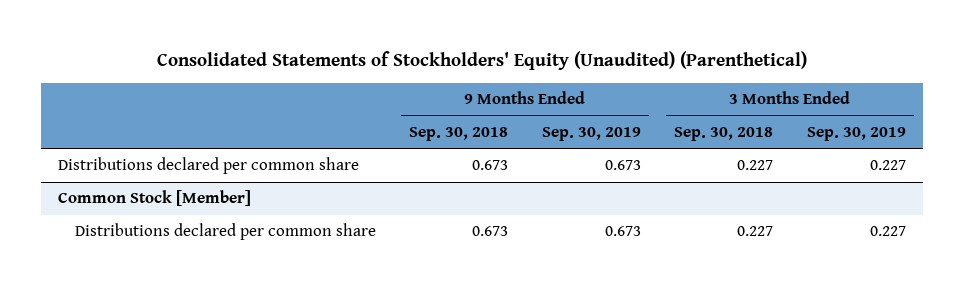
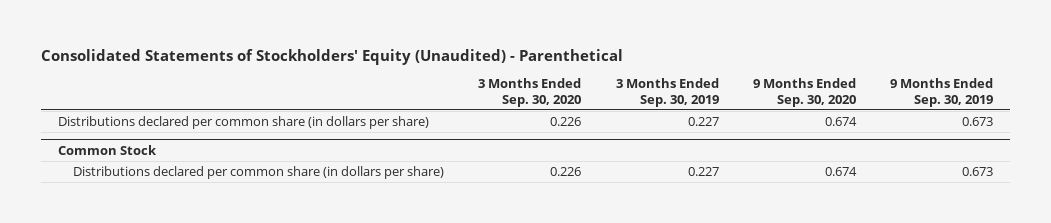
- Consolidated Statements of Stockholders' Equity (Unaudited) (Parenthetical)
+ Consolidated Statements of Stockholders' Equity (Unaudited) - Parenthetical
- | 9 Months Ended Sep. 30, 2018 | 9 Months Ended Sep. 30, 2019 | 3 Months Ended Sep. 30, 2018 | 3 Months Ended Sep. 30, 2019
+ | 3 Months Ended Sep. 30, 2020 | 3 Months Ended Sep. 30, 2019 | 9 Months Ended Sep. 30, 2020 | 9 Months Ended Sep. 30, 2019
- Distributions declared per common share | 0.673 | 0.673 | 0.227 | 0.227
- Common Stock [Member]
- Distributions declared per common share | 0.673 | 0.673 | 0.227 | 0.227
+ Distributions declared per common share (in dollars per share) | 0.226 | 0.227 | 0.674 | 0.673
+ Common Stock
+ Distributions declared per common share (in dollars per share) | 0.226 | 0.227 | 0.674 | 0.673

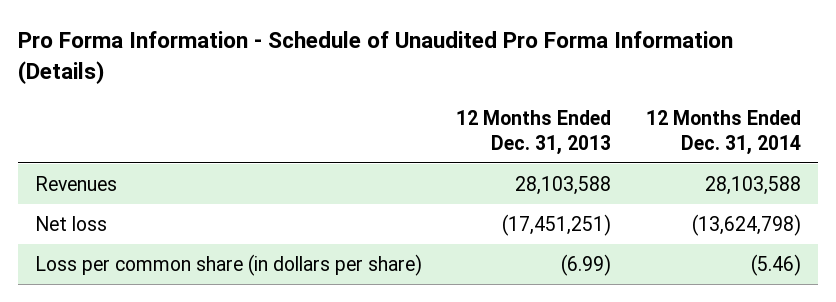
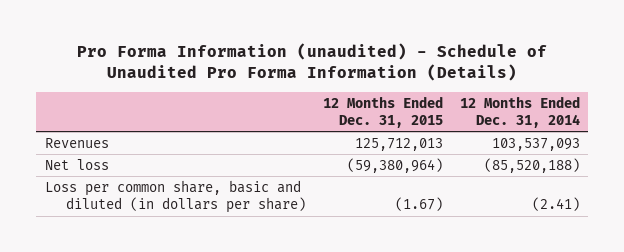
- Pro Forma Information - Schedule of Unaudited Pro Forma Information (Details)
+ Pro Forma Information (unaudited) - Schedule of Unaudited Pro Forma Information (Details)
- | 12 Months Ended Dec. 31, 2013 | 12 Months Ended Dec. 31, 2014
+ | 12 Months Ended Dec. 31, 2015 | 12 Months Ended Dec. 31, 2014
- Revenues | 28,103,588 | 28,103,588
- Net loss | (17,451,251) | (13,624,798)
- Loss per common share (in dollars per share) | (6.99) | (5.46)
+ Revenues | 125,712,013 | 103,537,093
+ Net loss | (59,380,964) | (85,520,188)
+ Loss per common share, basic and diluted (in dollars per share) | (1.67) | (2.41)

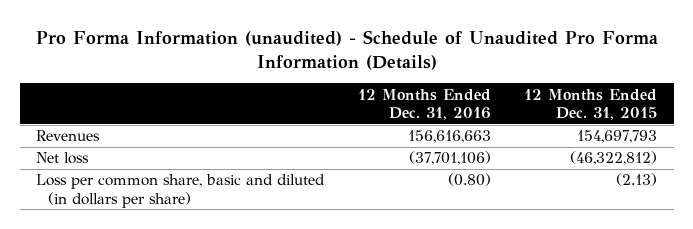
- | 12 Months Ended Dec. 31, 2015 | 12 Months Ended Dec. 31, 2014
+ | 12 Months Ended Dec. 31, 2016 | 12 Months Ended Dec. 31, 2015
- Revenues | 125,712,013 | 103,537,093
- Net loss | (59,380,964) | (85,520,188)
- Loss per common share, basic and diluted (in dollars per share) | (1.67) | (2.41)
+ Revenues | 156,616,663 | 154,697,793
+ Net loss | (37,701,106) | (46,322,812)
+ Loss per common share, basic and diluted (in dollars per share) | (0.80) | (2.13)

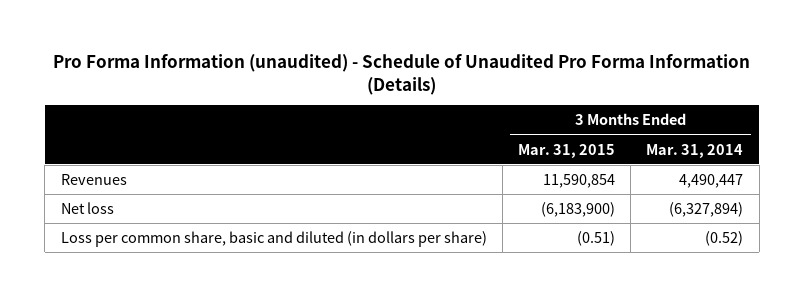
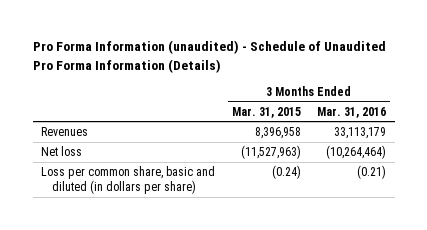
- | 3 Months Ended Mar. 31, 2015 | 3 Months Ended Mar. 31, 2014
+ | 3 Months Ended Mar. 31, 2015 | 3 Months Ended Mar. 31, 2016
- Revenues | 11,590,854 | 4,490,447
- Net loss | (6,183,900) | (6,327,894)
- Loss per common share, basic and diluted (in dollars per share) | (0.51) | (0.52)
+ Revenues | 8,396,958 | 33,113,179
+ Net loss | (11,527,963) | (10,264,464)
+ Loss per common share, basic and diluted (in dollars per share) | (0.24) | (0.21)

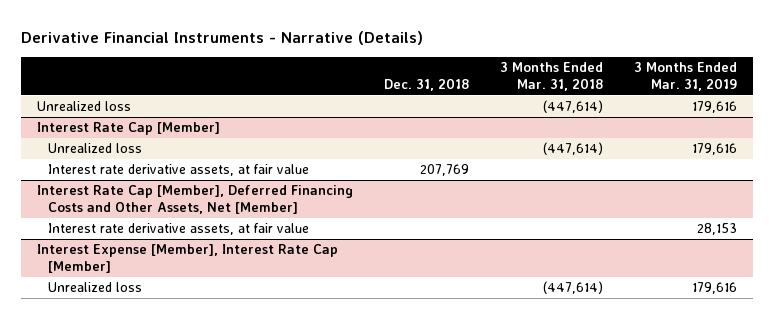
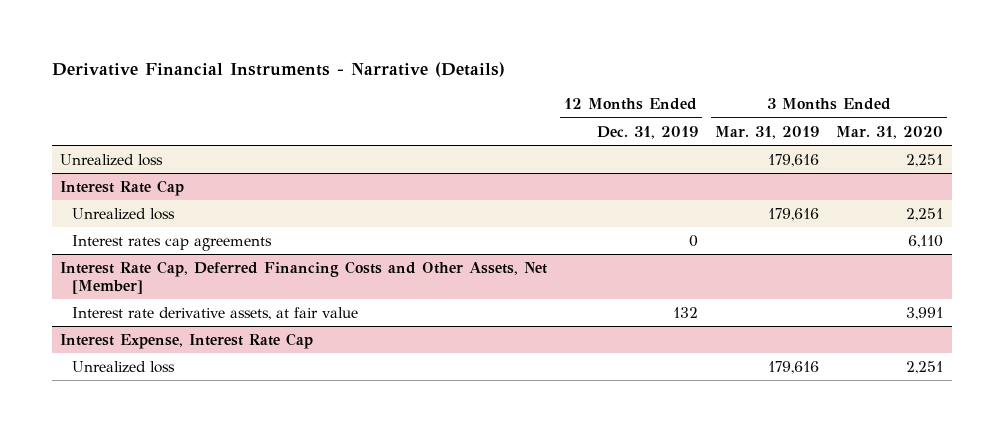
- | Dec. 31, 2018 | 3 Months Ended Mar. 31, 2018 | 3 Months Ended Mar. 31, 2019
+ | 12 Months Ended Dec. 31, 2019 | 3 Months Ended Mar. 31, 2019 | 3 Months Ended Mar. 31, 2020
- Interest Rate Cap [Member]
+ Interest Rate Cap
+ Interest rates cap agreements | 0 | | 6,110
+ Interest Rate Cap, Deferred Financing Costs and Other Assets, Net [Member]
- Interest Rate Cap [Member], Deferred Financing Costs and Other Assets, Net [Member]
- Interest rate derivative assets, at fair value | | | 28,153
- Interest Expense [Member], Interest Rate Cap [Member]
+ Interest Expense, Interest Rate Cap

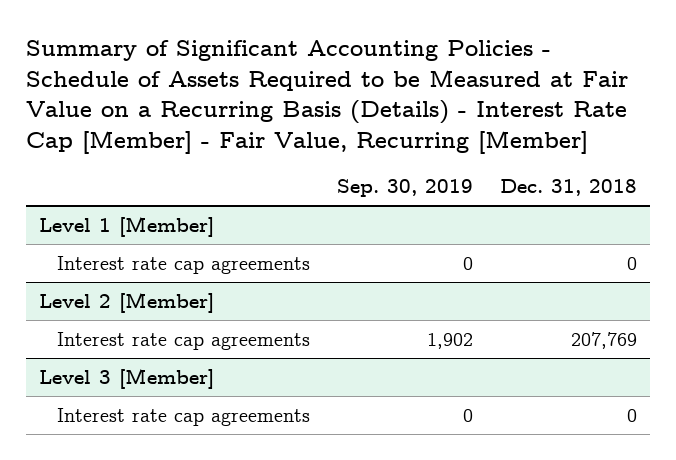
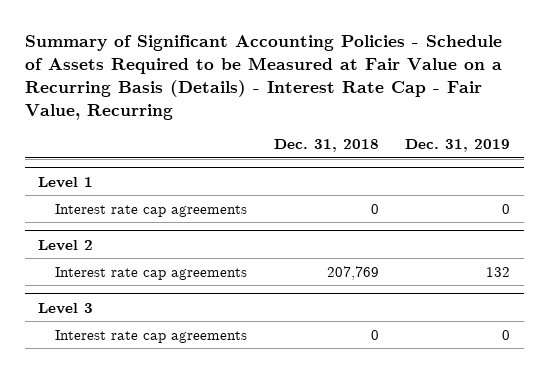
- Summary of Significant Accounting Policies - Schedule of Assets Required to be Measured at Fair Value on a Recurring Basis (Details) - Interest Rate Cap [Member] - Fair Value, Recurring [Member]
+ Summary of Significant Accounting Policies - Schedule of Assets Required to be Measured at Fair Value on a Recurring Basis (Details) - Interest Rate Cap - Fair Value, Recurring
- | Sep. 30, 2019 | Dec. 31, 2018
+ | Dec. 31, 2018 | Dec. 31, 2019
- Level 1 [Member]
+ Level 1
- Level 2 [Member]
+ Level 2
- Level 3 [Member]
+ Level 3

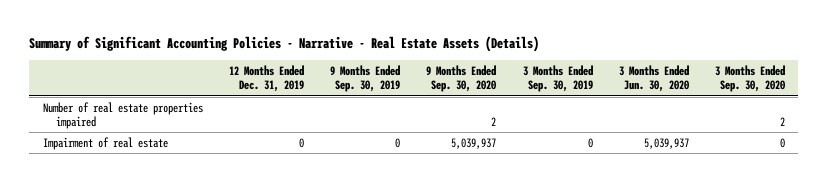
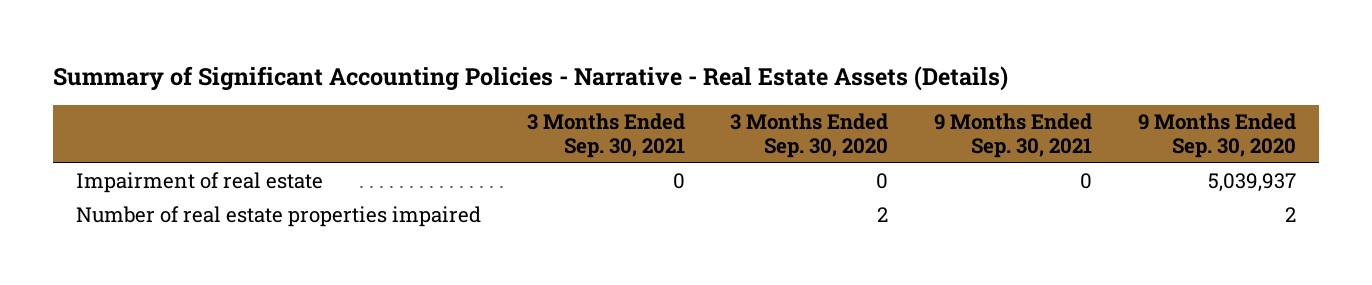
- | 12 Months Ended Dec. 31, 2019 | 9 Months Ended Sep. 30, 2019 | 9 Months Ended Sep. 30, 2020 | 3 Months Ended Sep. 30, 2019 | 3 Months Ended Jun. 30, 2020 | 3 Months Ended Sep. 30, 2020
+ | 3 Months Ended Sep. 30, 2021 | 3 Months Ended Sep. 30, 2020 | 9 Months Ended Sep. 30, 2021 | 9 Months Ended Sep. 30, 2020
moved down: Number of real estate properties impaired | | 2 | | 2

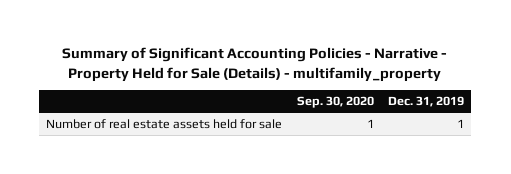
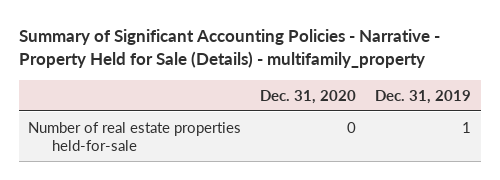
- | Sep. 30, 2020 | Dec. 31, 2019
+ | Dec. 31, 2020 | Dec. 31, 2019
- Number of real estate assets held for sale | 1 | 1
+ Number of real estate properties held-for-sale | 0 | 1

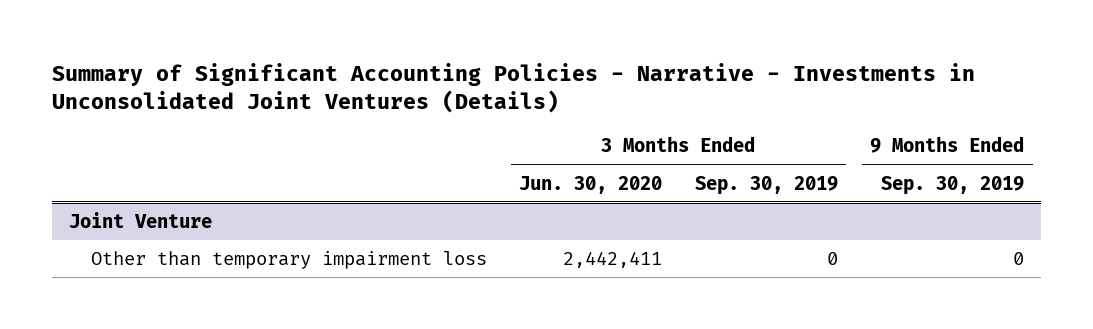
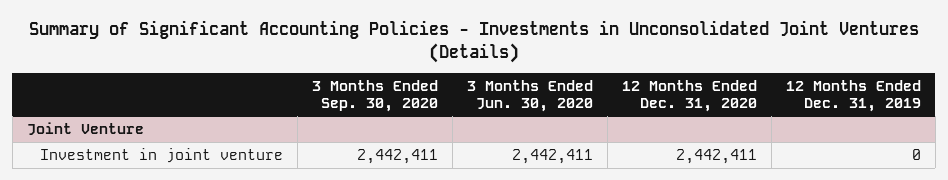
- Summary of Significant Accounting Policies - Narrative - Investments in Unconsolidated Joint Ventures (Details)
+ Summary of Significant Accounting Policies - Investments in Unconsolidated Joint Ventures (Details)
- | 3 Months Ended Jun. 30, 2020 | 3 Months Ended Sep. 30, 2019 | 9 Months Ended Sep. 30, 2019
+ | 3 Months Ended Sep. 30, 2020 | 3 Months Ended Jun. 30, 2020 | 12 Months Ended Dec. 31, 2020 | 12 Months Ended Dec. 31, 2019
@ Joint Venture
- Other than temporary impairment loss | 2,442,411 | 0 | 0
+ Investment in joint venture | 2,442,411 | 2,442,411 | 2,442,411 | 0

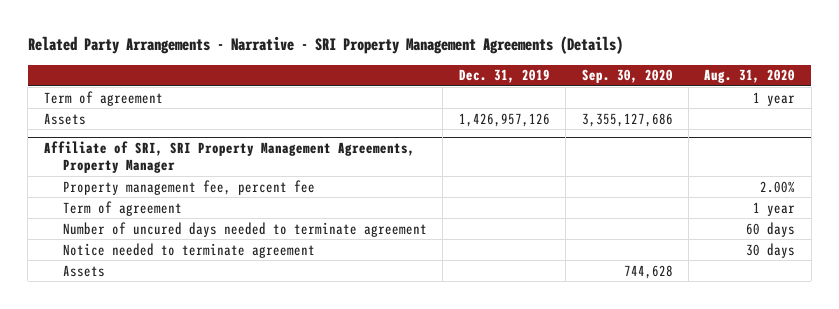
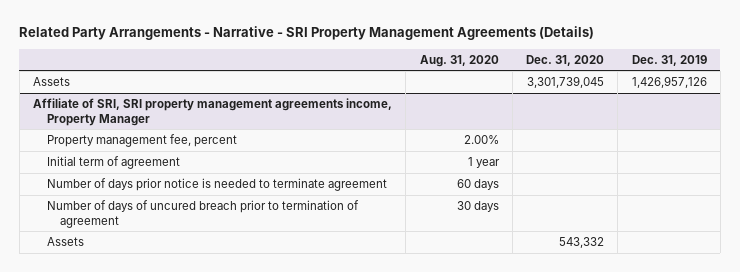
- | Dec. 31, 2019 | Sep. 30, 2020 | Aug. 31, 2020
+ | Aug. 31, 2020 | Dec. 31, 2020 | Dec. 31, 2019
- Term of agreement | | | 1 year
- Affiliate of SRI, SRI Property Management Agreements, Property Manager
- Property management fee, percent fee | | | 2.00%
- Term of agreement | | | 1 year
- Number of uncured days needed to terminate agreement | | | 60 days
- Notice needed to terminate agreement | | | 30 days
+ Affiliate of SRI, SRI property management agreements income, Property Manager
+ Property management fee, percent | 2.00% | |
+ Initial term of agreement | 1 year | |
+ Number of days prior notice is needed to terminate agreement | 60 days | |
+ Number of days of uncured breach prior to termination of agreement | 30 days | |

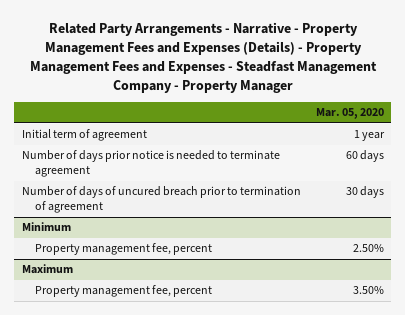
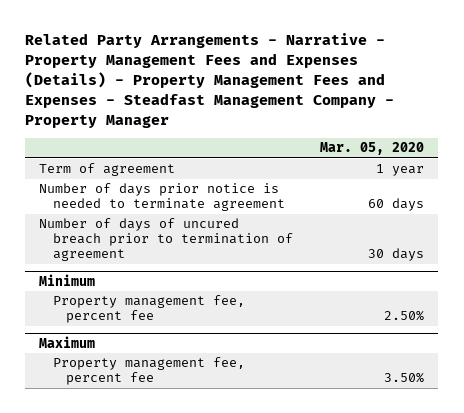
- Initial term of agreement | 1 year
+ Term of agreement | 1 year
@ Minimum
- Property management fee, percent | 2.50%
+ Property management fee, percent fee | 2.50%
@ Maximum
- Property management fee, percent | 3.50%
+ Property management fee, percent fee | 3.50%

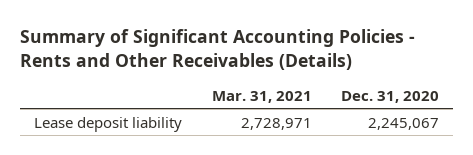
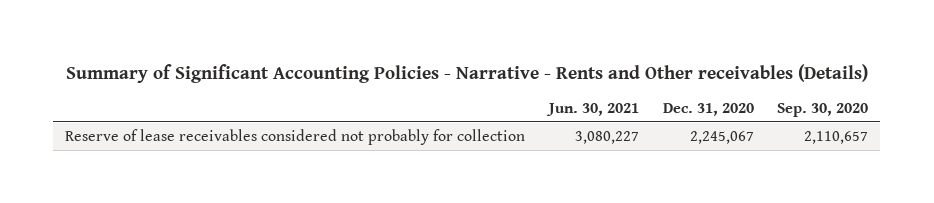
- Summary of Significant Accounting Policies - Rents and Other Receivables (Details)
+ Summary of Significant Accounting Policies - Narrative - Rents and Other receivables (Details)
- | Mar. 31, 2021 | Dec. 31, 2020
+ | Jun. 30, 2021 | Dec. 31, 2020 | Sep. 30, 2020
- Lease deposit liability | 2,728,971 | 2,245,067
+ Reserve of lease receivables considered not probably for collection | 3,080,227 | 2,245,067 | 2,110,657

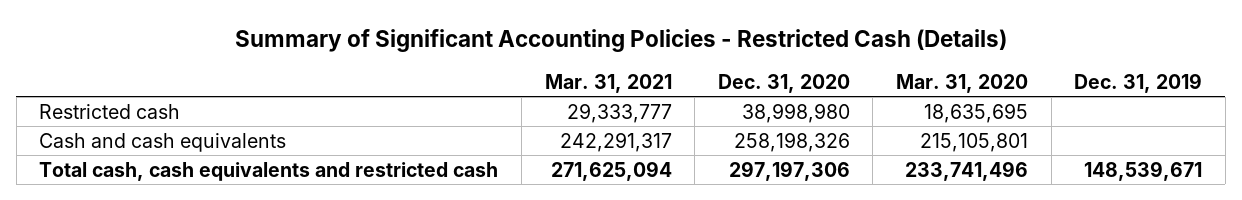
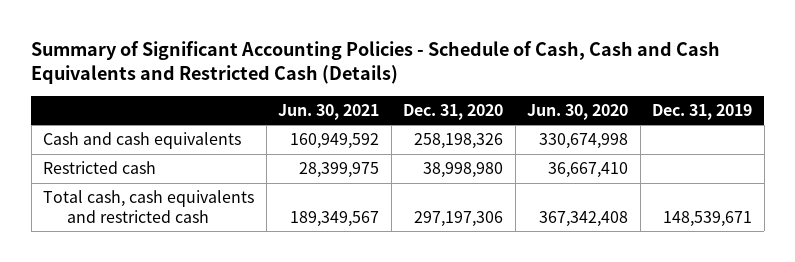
- Summary of Significant Accounting Policies - Restricted Cash (Details)
+ Summary of Significant Accounting Policies - Schedule of Cash, Cash and Cash Equivalents and Restricted Cash (Details)
- | Mar. 31, 2021 | Dec. 31, 2020 | Mar. 31, 2020 | Dec. 31, 2019
+ | Jun. 30, 2021 | Dec. 31, 2020 | Jun. 30, 2020 | Dec. 31, 2019
moved down: Restricted cash | 28,399,975 | 38,998,980 | 36,667,410 |

